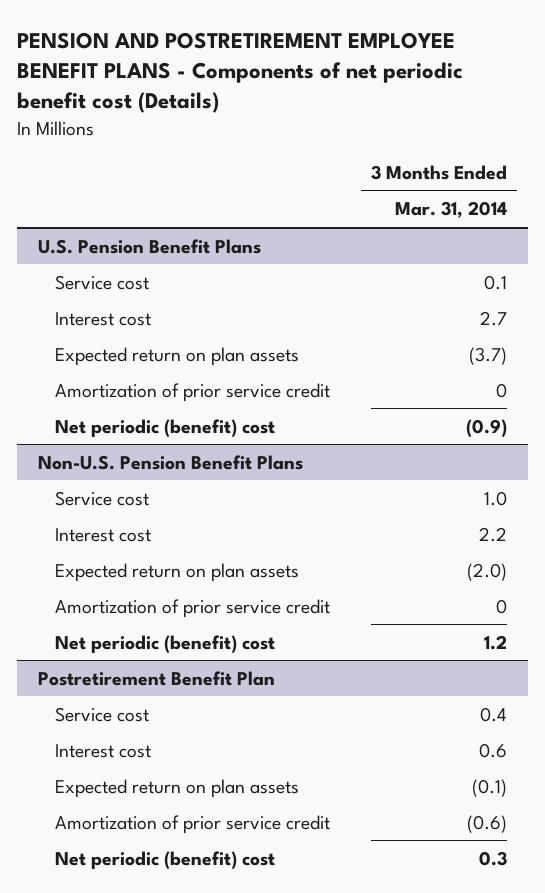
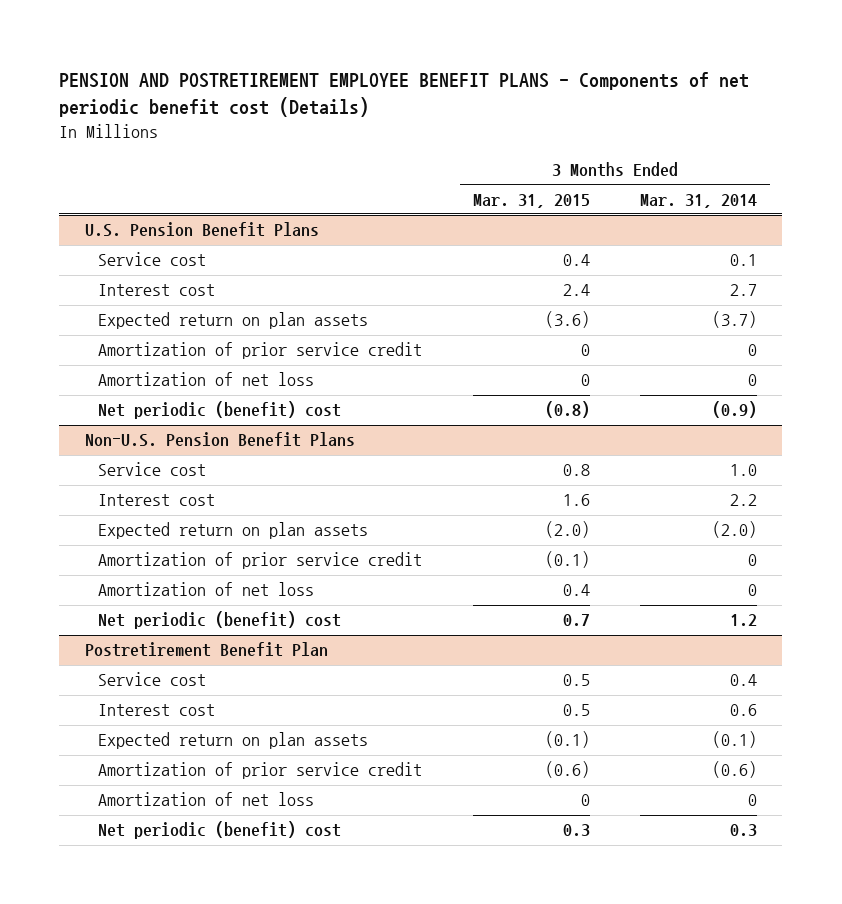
- | 3 Months Ended Mar. 31, 2014
+ | 3 Months Ended Mar. 31, 2015 | 3 Months Ended Mar. 31, 2014
@ U.S. Pension Benefit Plans
+ Amortization of net loss | 0 | 0
@ Non-U.S. Pension Benefit Plans
+ Amortization of net loss | 0.4 | 0
@ Postretirement Benefit Plan
+ Amortization of net loss | 0 | 0

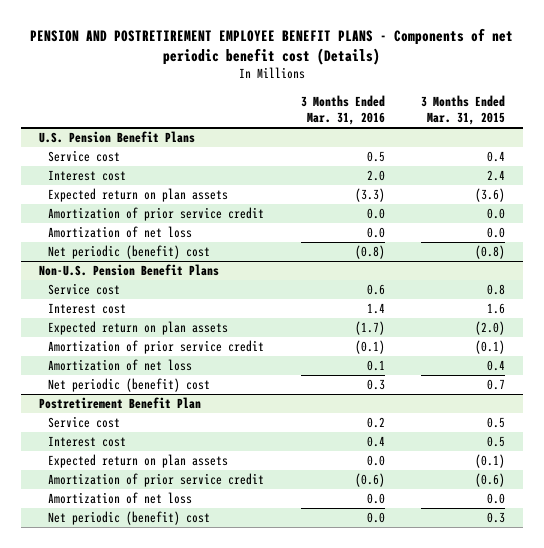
- | 3 Months Ended Mar. 31, 2015 | 3 Months Ended Mar. 31, 2014
+ | 3 Months Ended Mar. 31, 2016 | 3 Months Ended Mar. 31, 2015
@ U.S. Pension Benefit Plans
- Amortization of prior service credit | 0 | 0
- Amortization of net loss | 0 | 0
+ Amortization of prior service credit | 0.0 | 0.0
+ Amortization of net loss | 0.0 | 0.0
@ Postretirement Benefit Plan
- Amortization of net loss | 0 | 0
+ Amortization of net loss | 0.0 | 0.0

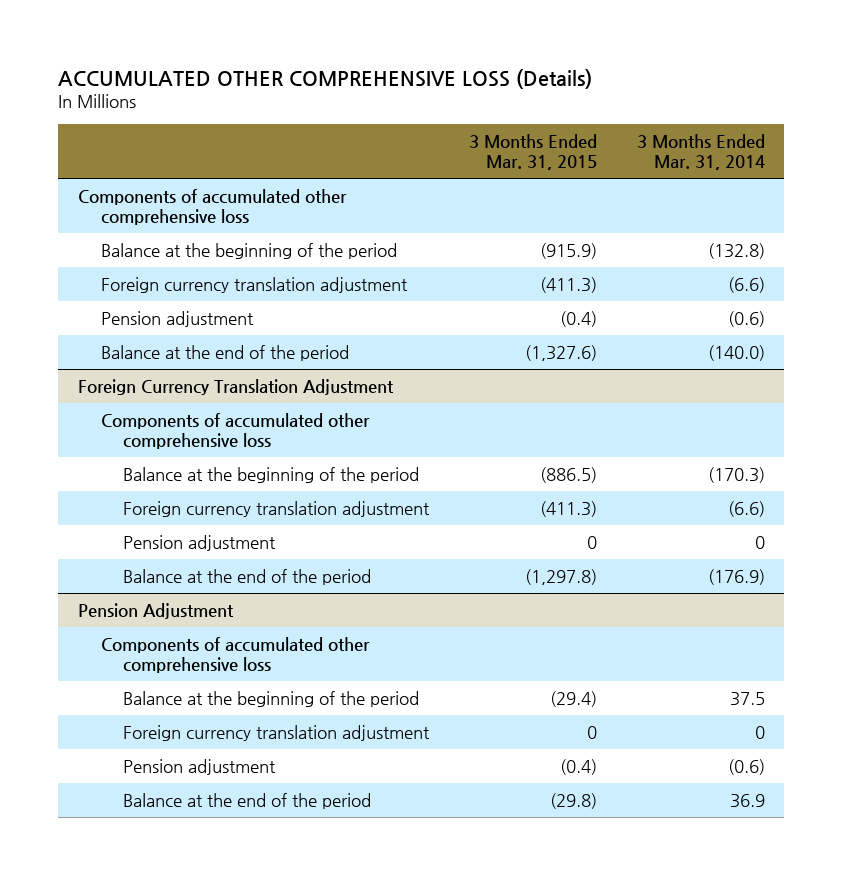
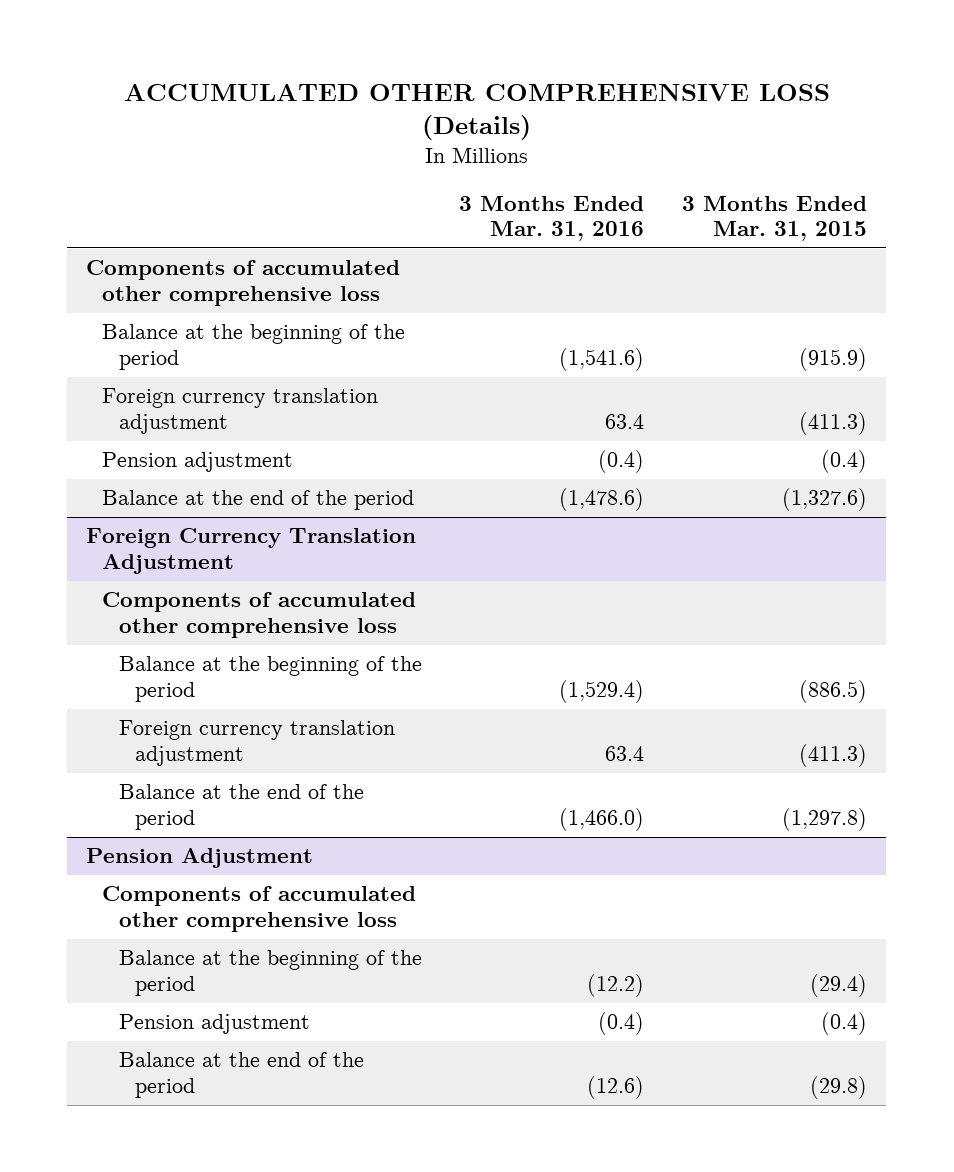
- | 3 Months Ended Mar. 31, 2015 | 3 Months Ended Mar. 31, 2014
+ | 3 Months Ended Mar. 31, 2016 | 3 Months Ended Mar. 31, 2015
@ Foreign Currency Translation Adjustment
- Pension adjustment | 0 | 0
@ Pension Adjustment
- Foreign currency translation adjustment | 0 | 0

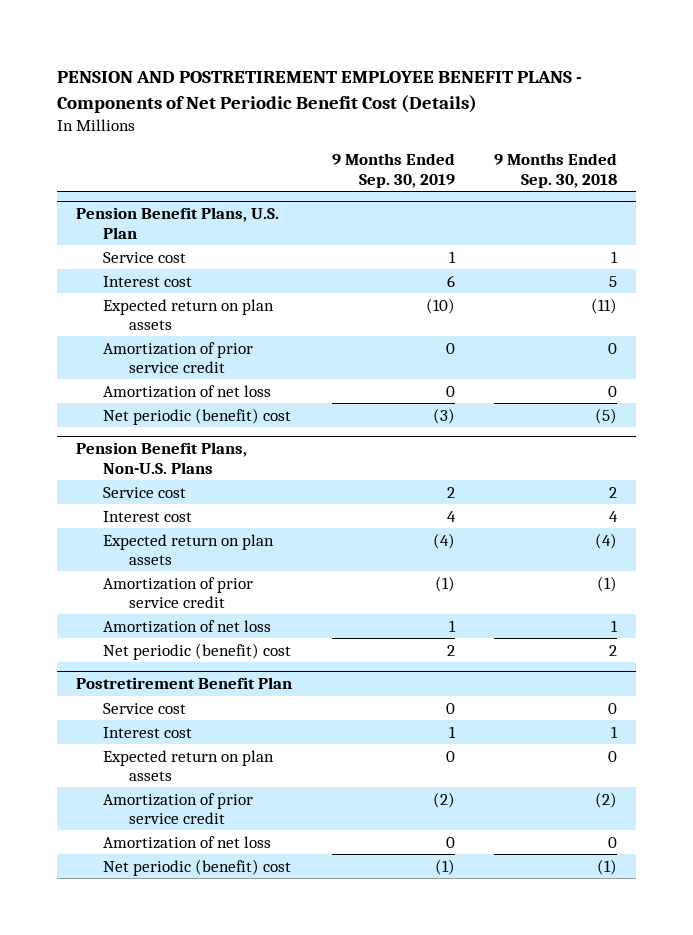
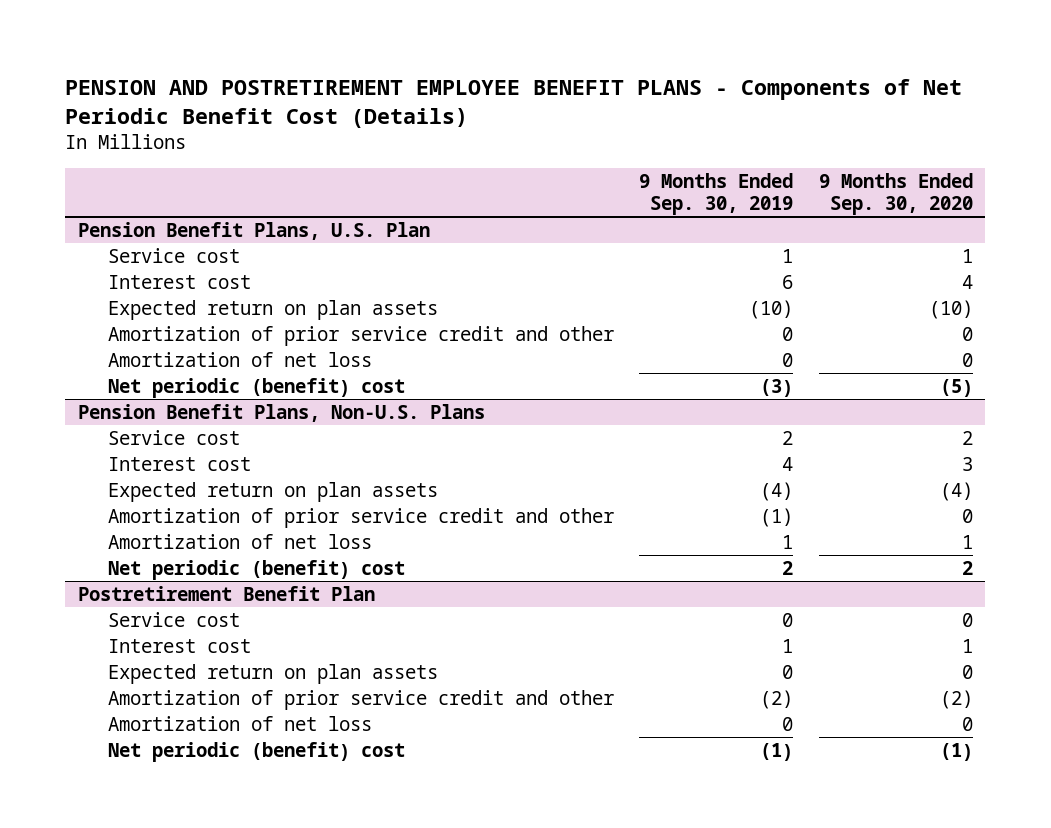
- | 9 Months Ended Sep. 30, 2019 | 9 Months Ended Sep. 30, 2018
+ | 9 Months Ended Sep. 30, 2019 | 9 Months Ended Sep. 30, 2020
@ Pension Benefit Plans, U.S. Plan
- Amortization of prior service credit | 0 | 0
+ Amortization of prior service credit and other | 0 | 0
@ Pension Benefit Plans, Non-U.S. Plans
- Amortization of prior service credit | (1) | (1)
+ Amortization of prior service credit and other | (1) | 0
@ Postretirement Benefit Plan
- Amortization of prior service credit | (2) | (2)
+ Amortization of prior service credit and other | (2) | (2)

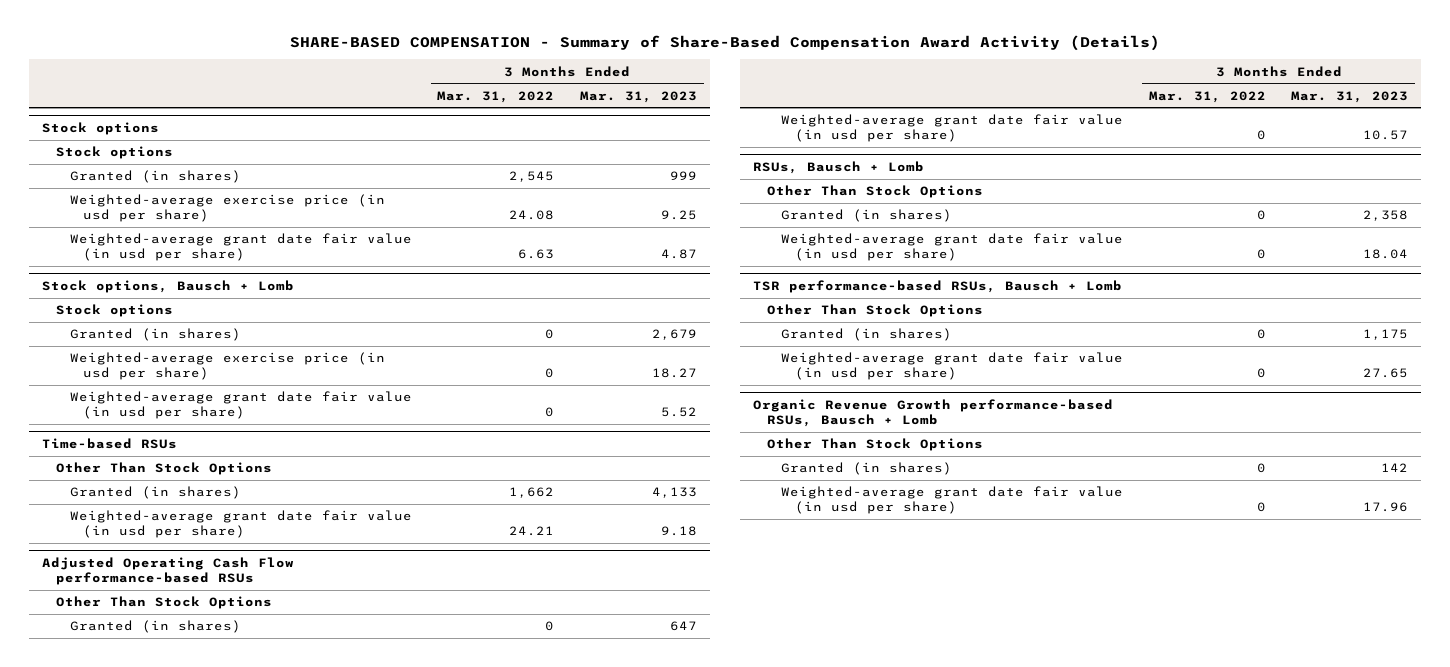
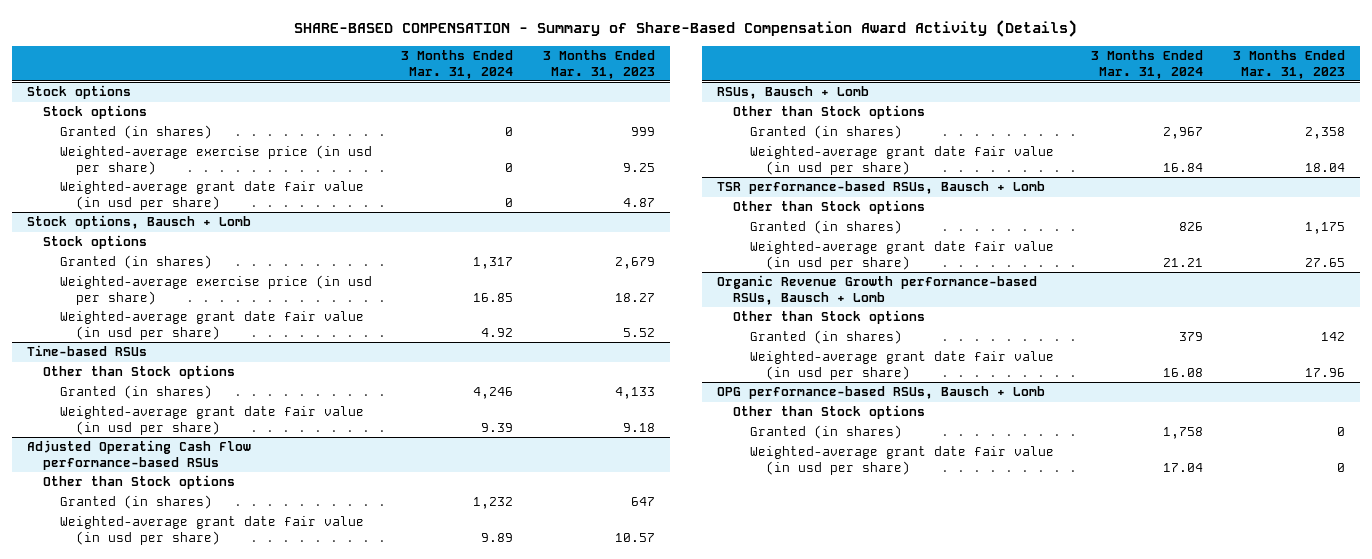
- | 3 Months Ended Mar. 31, 2022 | 3 Months Ended Mar. 31, 2023
+ | 3 Months Ended Mar. 31, 2024 | 3 Months Ended Mar. 31, 2023
@ Time-based RSUs
- Other Than Stock Options
+ Other than Stock options
@ Adjusted Operating Cash Flow performance-based RSUs
- Other Than Stock Options
+ Other than Stock options
@ RSUs, Bausch + Lomb
- Other Than Stock Options
+ Other than Stock options
@ TSR performance-based RSUs, Bausch + Lomb
- Other Than Stock Options
+ Other than Stock options
@ Organic Revenue Growth performance-based RSUs, Bausch + Lomb
- Other Than Stock Options
+ Other than Stock options
+ OPG performance-based RSUs, Bausch + Lomb
+ Other than Stock options
+ Granted (in shares) | 1,758 | 0
+ Weighted-average grant date fair value (in usd per share) | 17.04 | 0

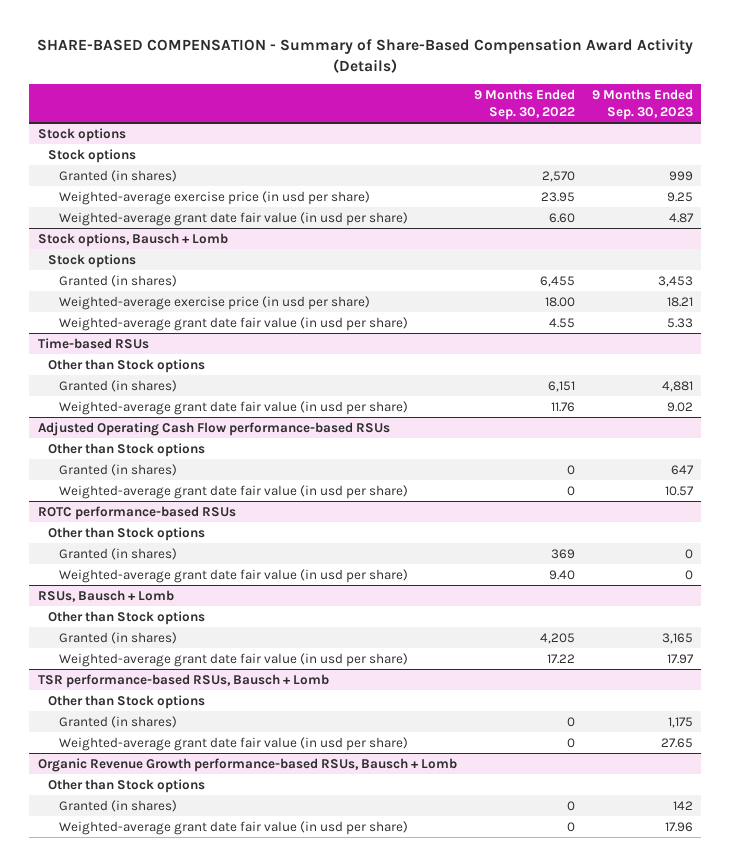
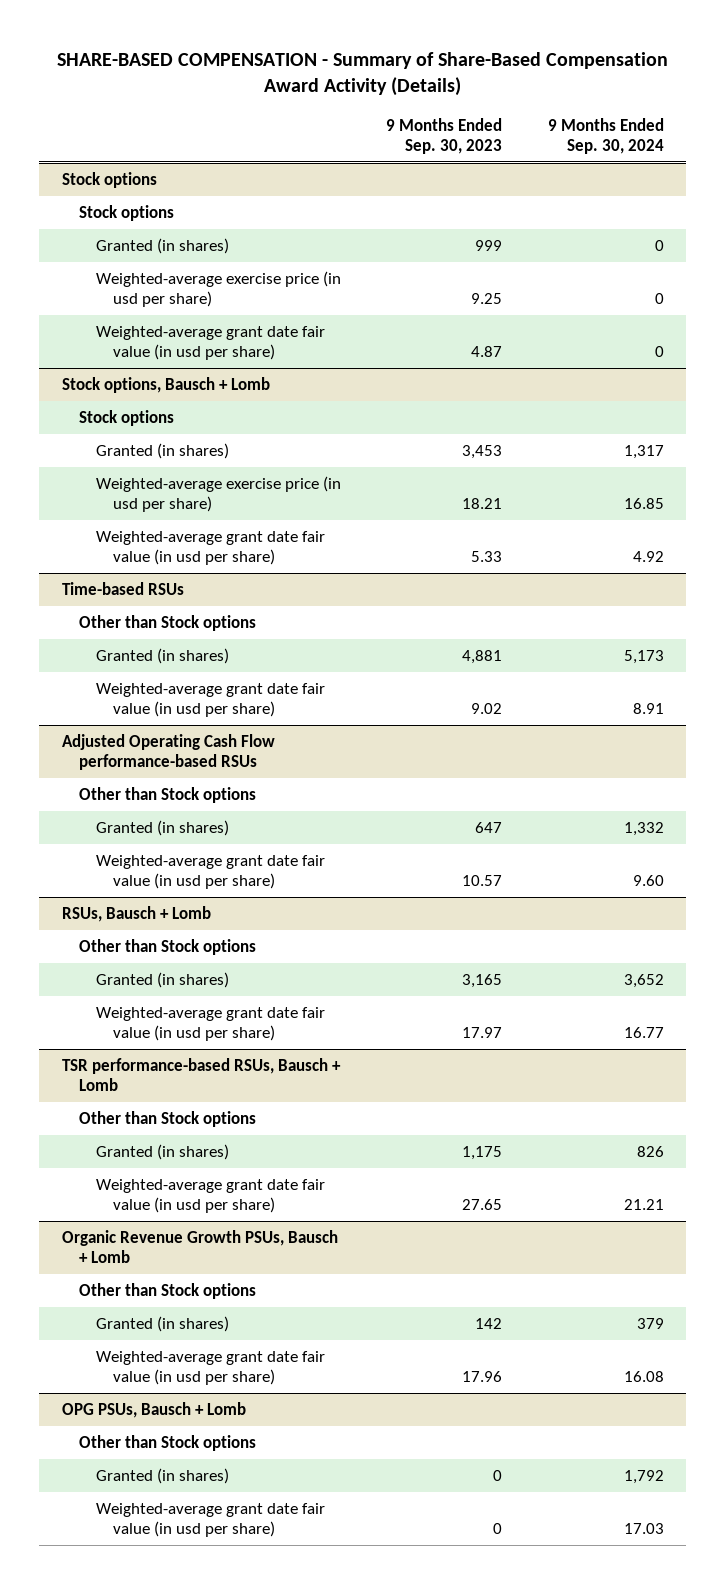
- | 9 Months Ended Sep. 30, 2022 | 9 Months Ended Sep. 30, 2023
+ | 9 Months Ended Sep. 30, 2023 | 9 Months Ended Sep. 30, 2024
- ROTC performance-based RSUs
- Other than Stock options
- Granted (in shares) | 369 | 0
- Weighted-average grant date fair value (in usd per share) | 9.40 | 0
- Organic Revenue Growth performance-based RSUs, Bausch + Lomb
+ Organic Revenue Growth PSUs, Bausch + Lomb
+ OPG PSUs, Bausch + Lomb
+ Other than Stock options
+ Granted (in shares) | 0 | 1,792
+ Weighted-average grant date fair value (in usd per share) | 0 | 17.03

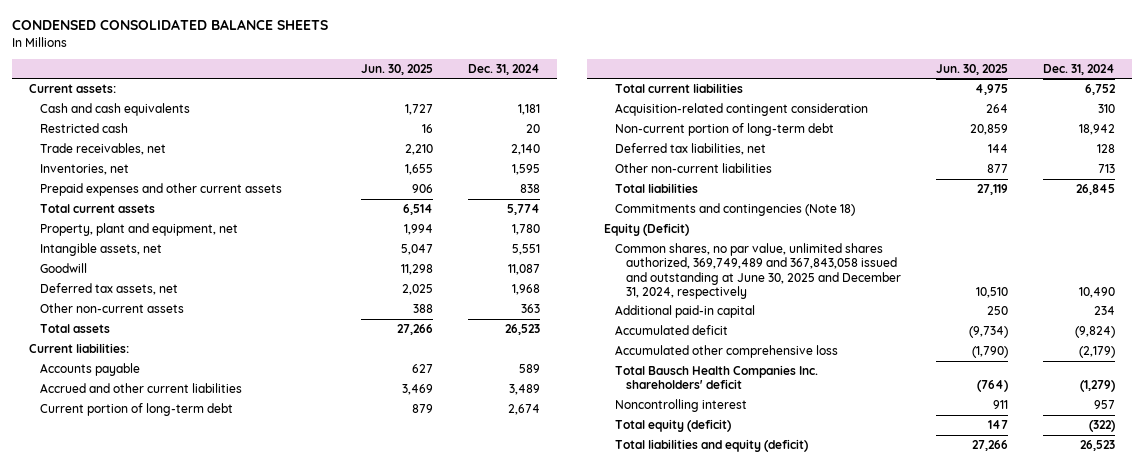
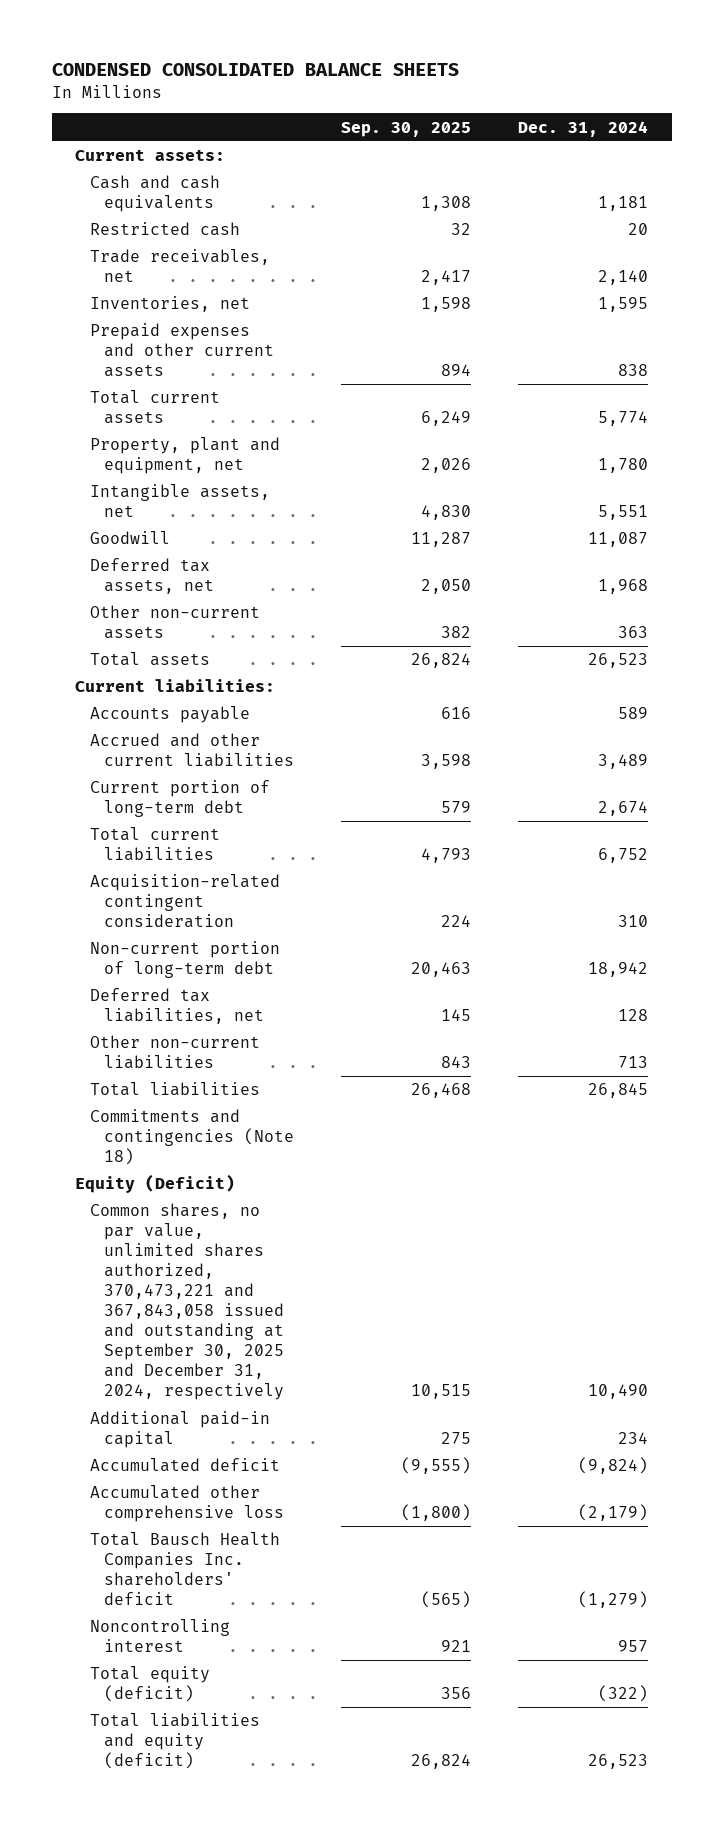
- | Jun. 30, 2025 | Dec. 31, 2024
+ | Sep. 30, 2025 | Dec. 31, 2024
- Common shares, no par value, unlimited shares authorized, 369,749,489 and 367,843,058 issued and outstanding at June 30, 2025 and December 31, 2024, respectively | 10,510 | 10,490
+ Common shares, no par value, unlimited shares authorized, 370,473,221 and 367,843,058 issued and outstanding at September 30, 2025 and December 31, 2024, respectively | 10,515 | 10,490

